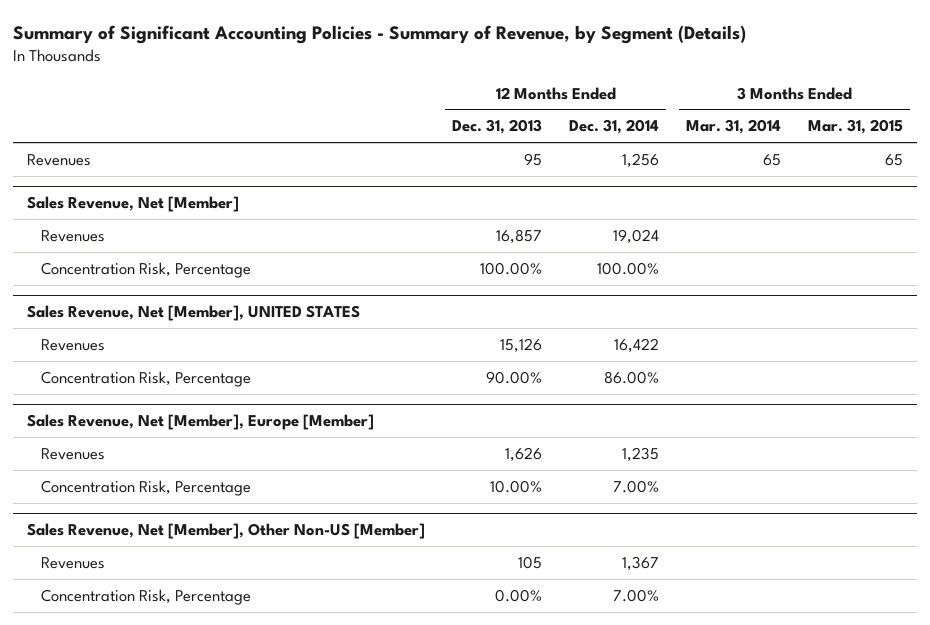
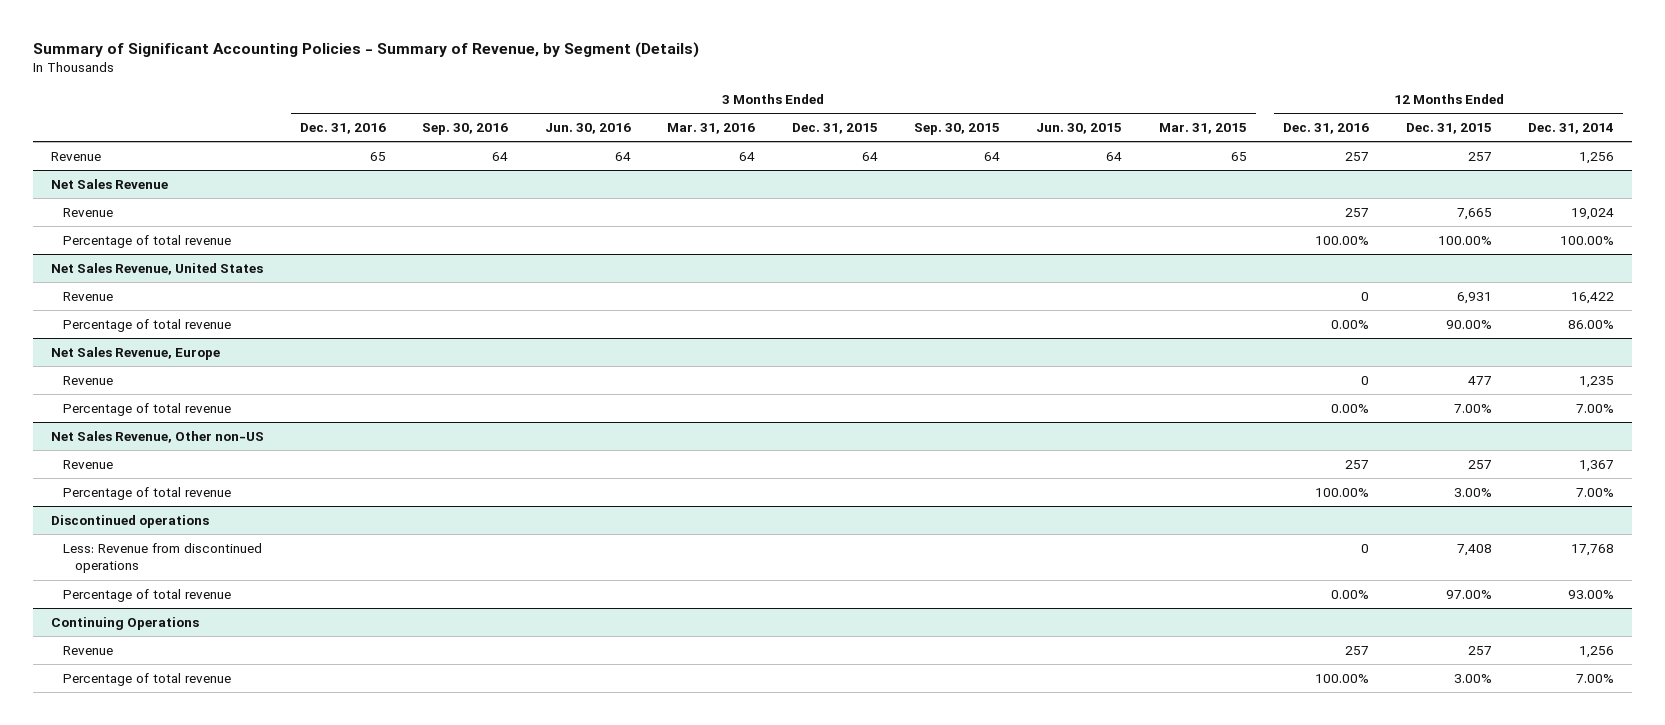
- | 12 Months Ended Dec. 31, 2013 | 12 Months Ended Dec. 31, 2014 | 3 Months Ended Mar. 31, 2014 | 3 Months Ended Mar. 31, 2015
+ | 3 Months Ended Dec. 31, 2016 | 3 Months Ended Sep. 30, 2016 | 3 Months Ended Jun. 30, 2016 | 3 Months Ended Mar. 31, 2016 | 3 Months Ended Dec. 31, 2015 | 3 Months Ended Sep. 30, 2015 | 3 Months Ended Jun. 30, 2015 | 3 Months Ended Mar. 31, 2015 | 12 Months Ended Dec. 31, 2016 | 12 Months Ended Dec. 31, 2015 | 12 Months Ended Dec. 31, 2014
- Revenues | 95 | 1,256 | 65 | 65
- Sales Revenue, Net [Member]
- Revenues | 16,857 | 19,024 | |
- Concentration Risk, Percentage | 100.00% | 100.00% | |
- Sales Revenue, Net [Member], UNITED STATES
- Revenues | 15,126 | 16,422 | |
- Concentration Risk, Percentage | 90.00% | 86.00% | |
- Sales Revenue, Net [Member], Europe [Member]
- Revenues | 1,626 | 1,235 | |
- Concentration Risk, Percentage | 10.00% | 7.00% | |
- Sales Revenue, Net [Member], Other Non-US [Member]
- Revenues | 105 | 1,367 | |
- Concentration Risk, Percentage | 0.00% | 7.00% | |
+ Revenue | 65 | 64 | 64 | 64 | 64 | 64 | 64 | 65 | 257 | 257 | 1,256
+ Net Sales Revenue
+ Revenue | | | | | | | | | 257 | 7,665 | 19,024
+ Percentage of total revenue | | | | | | | | | 100.00% | 100.00% | 100.00%
+ Net Sales Revenue, United States
+ Revenue | | | | | | | | | 0 | 6,931 | 16,422
+ Percentage of total revenue | | | | | | | | | 0.00% | 90.00% | 86.00%
+ Net Sales Revenue, Europe
+ Revenue | | | | | | | | | 0 | 477 | 1,235
+ Percentage of total revenue | | | | | | | | | 0.00% | 7.00% | 7.00%
+ Net Sales Revenue, Other non-US
+ Revenue | | | | | | | | | 257 | 257 | 1,367
+ Percentage of total revenue | | | | | | | | | 100.00% | 3.00% | 7.00%
+ Discontinued operations
+ Less: Revenue from discontinued operations | | | | | | | | | 0 | 7,408 | 17,768
+ Percentage of total revenue | | | | | | | | | 0.00% | 97.00% | 93.00%
+ Continuing Operations
+ Revenue | | | | | | | | | 257 | 257 | 1,256
+ Percentage of total revenue | | | | | | | | | 100.00% | 3.00% | 7.00%

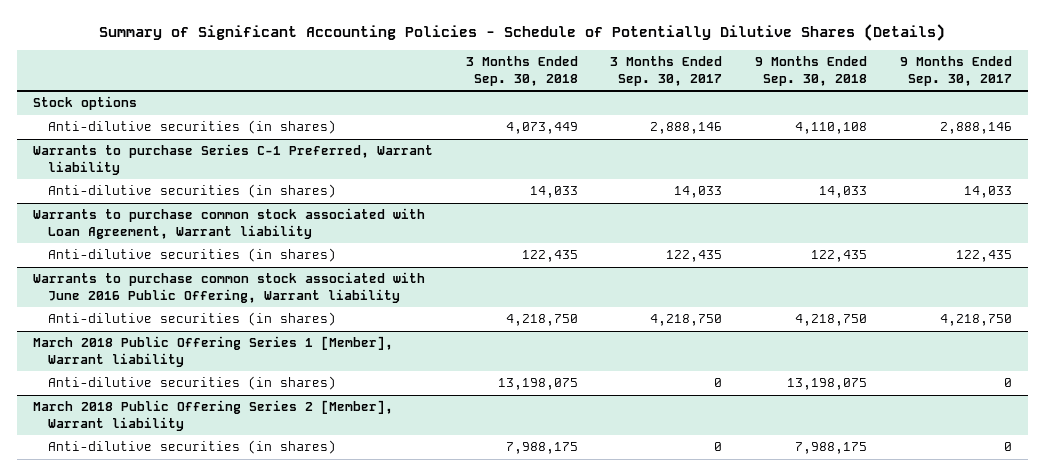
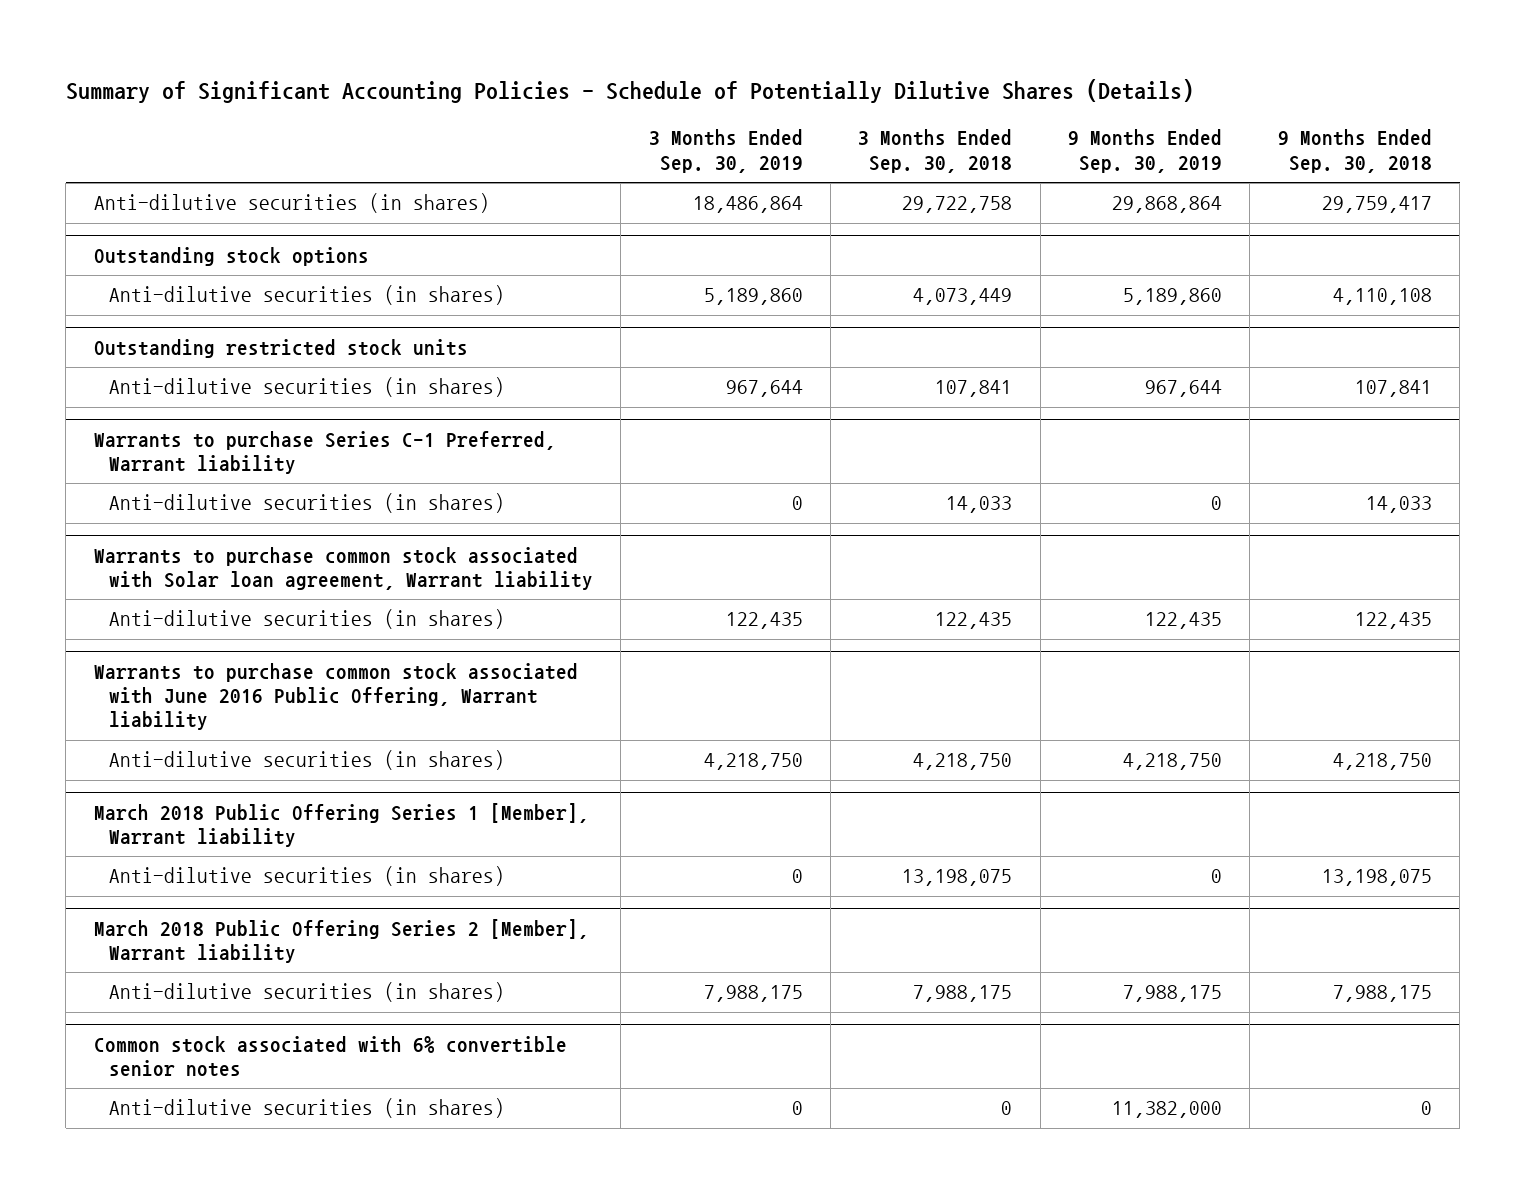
- | 3 Months Ended Sep. 30, 2018 | 3 Months Ended Sep. 30, 2017 | 9 Months Ended Sep. 30, 2018 | 9 Months Ended Sep. 30, 2017
+ | 3 Months Ended Sep. 30, 2019 | 3 Months Ended Sep. 30, 2018 | 9 Months Ended Sep. 30, 2019 | 9 Months Ended Sep. 30, 2018
- Stock options
+ Anti-dilutive securities (in shares) | 18,486,864 | 29,722,758 | 29,868,864 | 29,759,417
+ Outstanding stock options
+ Outstanding restricted stock units
+ Anti-dilutive securities (in shares) | 967,644 | 107,841 | 967,644 | 107,841
- Warrants to purchase common stock associated with Loan Agreement, Warrant liability
+ Warrants to purchase common stock associated with Solar loan agreement, Warrant liability
+ Common stock associated with 6% convertible senior notes
+ Anti-dilutive securities (in shares) | 0 | 0 | 11,382,000 | 0

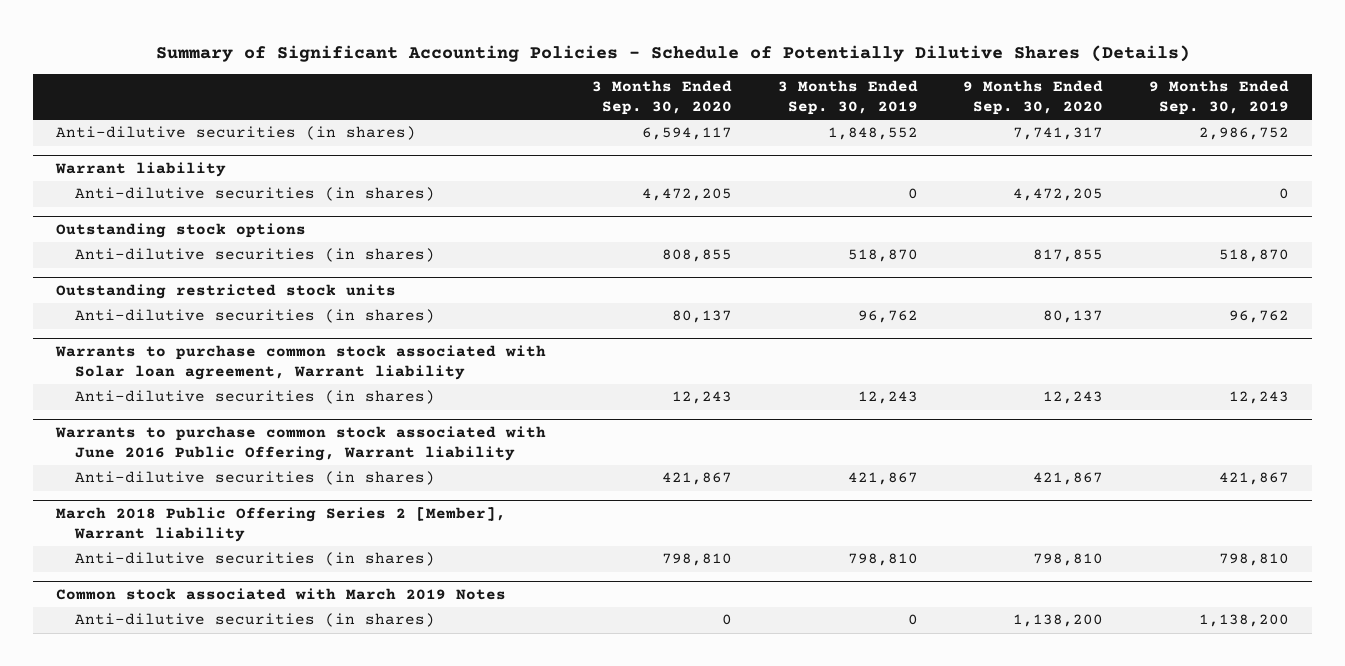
- | 3 Months Ended Sep. 30, 2019 | 3 Months Ended Sep. 30, 2018 | 9 Months Ended Sep. 30, 2019 | 9 Months Ended Sep. 30, 2018
+ | 3 Months Ended Sep. 30, 2020 | 3 Months Ended Sep. 30, 2019 | 9 Months Ended Sep. 30, 2020 | 9 Months Ended Sep. 30, 2019
- Anti-dilutive securities (in shares) | 18,486,864 | 29,722,758 | 29,868,864 | 29,759,417
+ Anti-dilutive securities (in shares) | 6,594,117 | 1,848,552 | 7,741,317 | 2,986,752
+ Warrant liability
+ Anti-dilutive securities (in shares) | 4,472,205 | 0 | 4,472,205 | 0
@ Outstanding stock options
- Anti-dilutive securities (in shares) | 5,189,860 | 4,073,449 | 5,189,860 | 4,110,108
+ Anti-dilutive securities (in shares) | 808,855 | 518,870 | 817,855 | 518,870
@ Outstanding restricted stock units
- Anti-dilutive securities (in shares) | 967,644 | 107,841 | 967,644 | 107,841
- Warrants to purchase Series C-1 Preferred, Warrant liability
- Anti-dilutive securities (in shares) | 0 | 14,033 | 0 | 14,033
@ Outstanding restricted stock units
+ Anti-dilutive securities (in shares) | 80,137 | 96,762 | 80,137 | 96,762
@ Warrants to purchase common stock associated with Solar loan agreement, Warrant liability
- Anti-dilutive securities (in shares) | 122,435 | 122,435 | 122,435 | 122,435
+ Anti-dilutive securities (in shares) | 12,243 | 12,243 | 12,243 | 12,243
@ Warrants to purchase common stock associated with June 2016 Public Offering, Warrant liability
- Anti-dilutive securities (in shares) | 4,218,750 | 4,218,750 | 4,218,750 | 4,218,750
- March 2018 Public Offering Series 1 [Member], Warrant liability
- Anti-dilutive securities (in shares) | 0 | 13,198,075 | 0 | 13,198,075
@ Warrants to purchase common stock associated with June 2016 Public Offering, Warrant liability
+ Anti-dilutive securities (in shares) | 421,867 | 421,867 | 421,867 | 421,867
@ March 2018 Public Offering Series 2 [Member], Warrant liability
- Anti-dilutive securities (in shares) | 7,988,175 | 7,988,175 | 7,988,175 | 7,988,175
- Common stock associated with 6% convertible senior notes
- Anti-dilutive securities (in shares) | 0 | 0 | 11,382,000 | 0
@ March 2018 Public Offering Series 2 [Member], Warrant liability
+ Anti-dilutive securities (in shares) | 798,810 | 798,810 | 798,810 | 798,810
+ Common stock associated with March 2019 Notes
+ Anti-dilutive securities (in shares) | 0 | 0 | 1,138,200 | 1,138,200

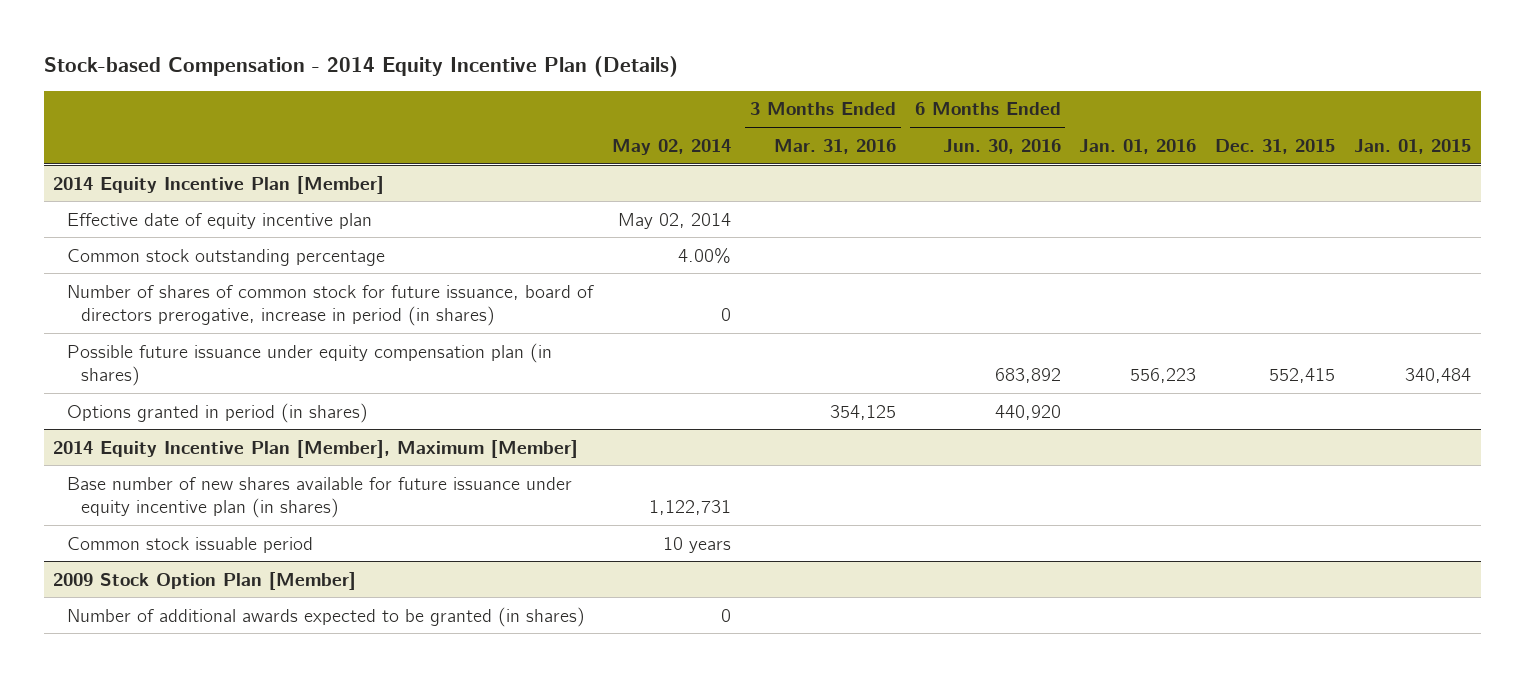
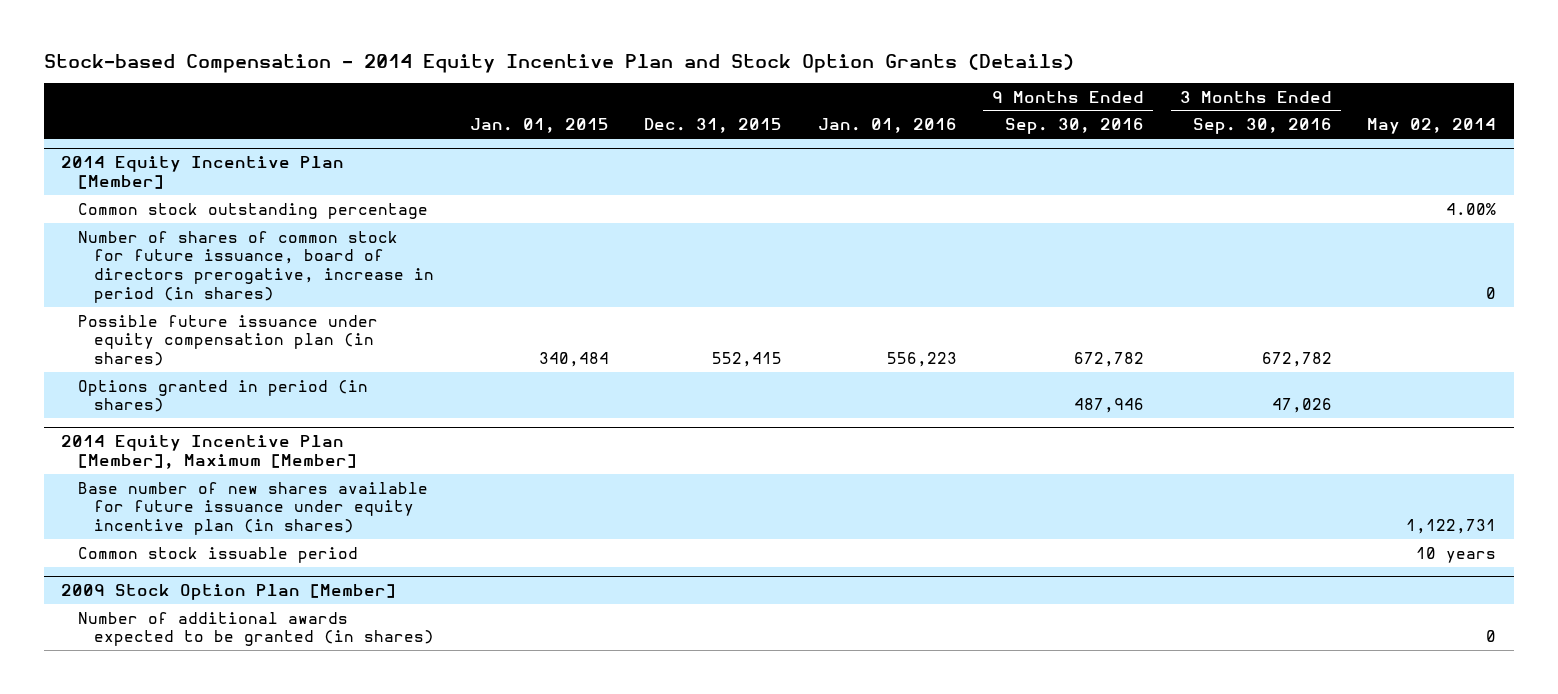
- Stock-based Compensation - 2014 Equity Incentive Plan (Details)
+ Stock-based Compensation - 2014 Equity Incentive Plan and Stock Option Grants (Details)
- | May 02, 2014 | 3 Months Ended Mar. 31, 2016 | 6 Months Ended Jun. 30, 2016 | Jan. 01, 2016 | Dec. 31, 2015 | Jan. 01, 2015
+ | Jan. 01, 2015 | Dec. 31, 2015 | Jan. 01, 2016 | 9 Months Ended Sep. 30, 2016 | 3 Months Ended Sep. 30, 2016 | May 02, 2014
@ 2014 Equity Incentive Plan [Member]
- Effective date of equity incentive plan | May 02, 2014 | | | | |

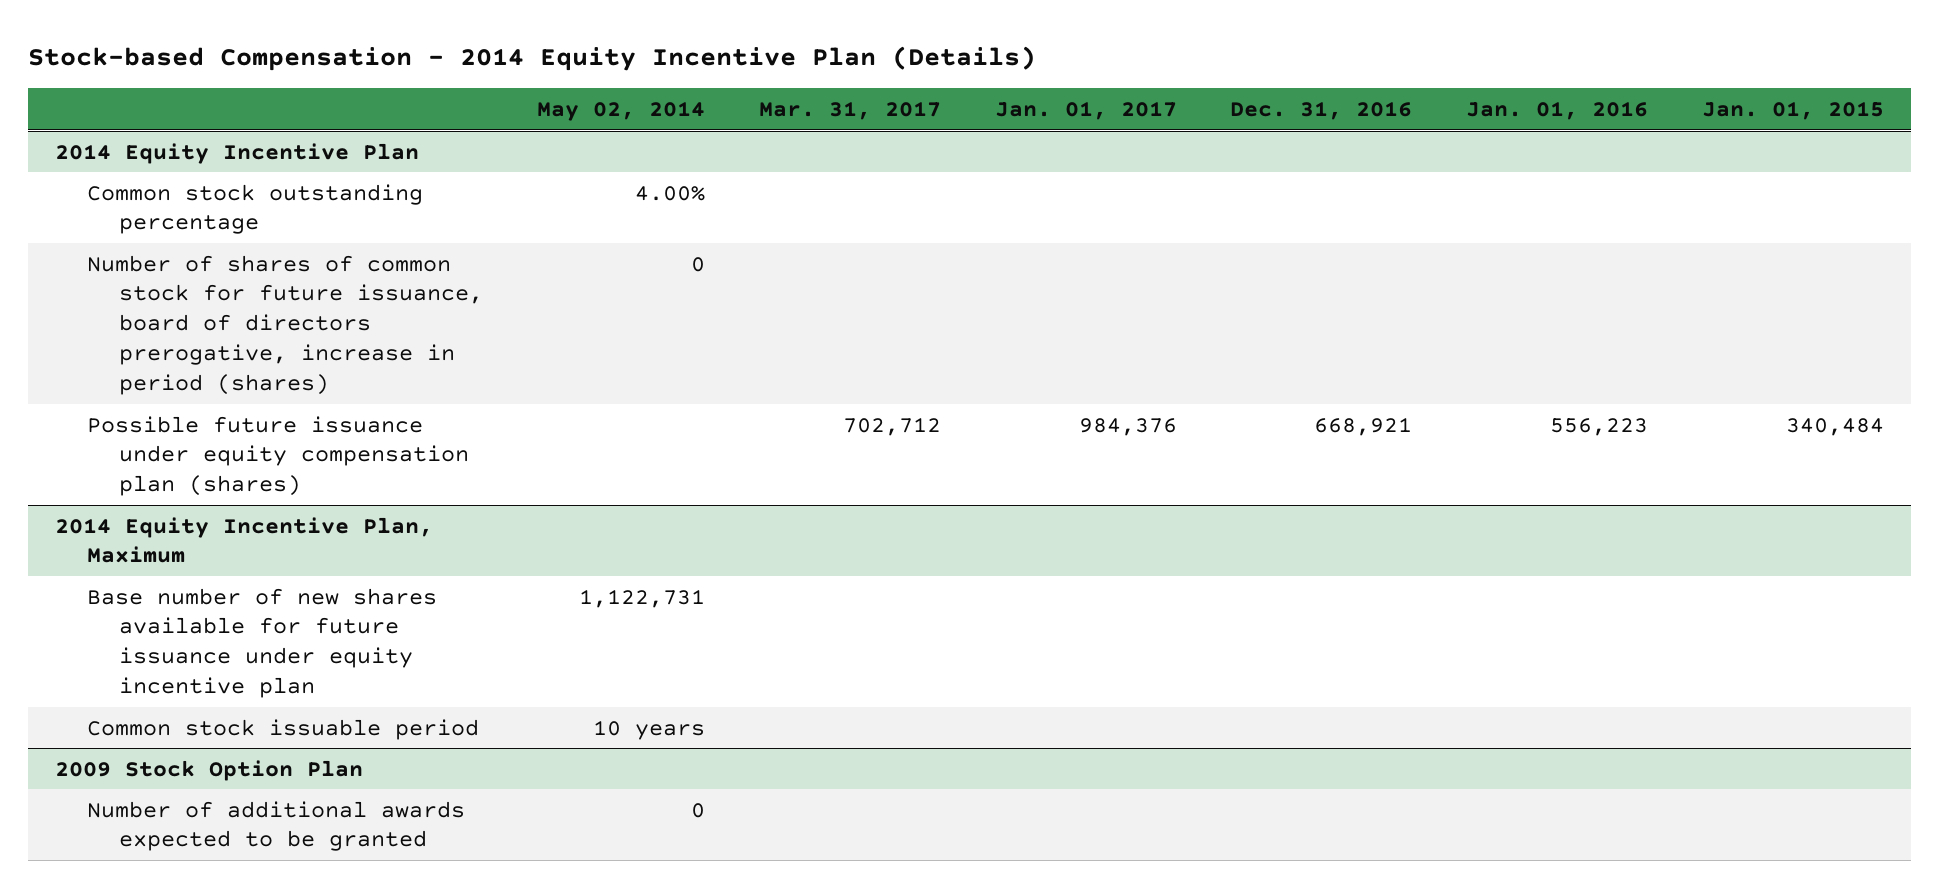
- Stock-based Compensation - 2014 Equity Incentive Plan and Stock Option Grants (Details)
+ Stock-based Compensation - 2014 Equity Incentive Plan (Details)
- | Jan. 01, 2015 | Dec. 31, 2015 | Jan. 01, 2016 | 9 Months Ended Sep. 30, 2016 | 3 Months Ended Sep. 30, 2016 | May 02, 2014
+ | May 02, 2014 | Mar. 31, 2017 | Jan. 01, 2017 | Dec. 31, 2016 | Jan. 01, 2016 | Jan. 01, 2015
- 2014 Equity Incentive Plan [Member]
+ 2014 Equity Incentive Plan
- Number of shares of common stock for future issuance, board of directors prerogative, increase in period (in shares) | | | | | | 0
- Possible future issuance under equity compensation plan (in shares) | 340,484 | 552,415 | 556,223 | 672,782 | 672,782 |
- Options granted in period (in shares) | | | | 487,946 | 47,026 |
- 2014 Equity Incentive Plan [Member], Maximum [Member]
- Base number of new shares available for future issuance under equity incentive plan (in shares) | | | | | | 1,122,731
+ Number of shares of common stock for future issuance, board of directors prerogative, increase in period (shares) | 0 | | | | |
+ Possible future issuance under equity compensation plan (shares) | | 702,712 | 984,376 | 668,921 | 556,223 | 340,484
+ 2014 Equity Incentive Plan, Maximum
+ Base number of new shares available for future issuance under equity incentive plan | 1,122,731 | | | | |
- 2009 Stock Option Plan [Member]
- Number of additional awards expected to be granted (in shares) | | | | | | 0
+ 2009 Stock Option Plan
+ Number of additional awards expected to be granted | 0 | | | | |

